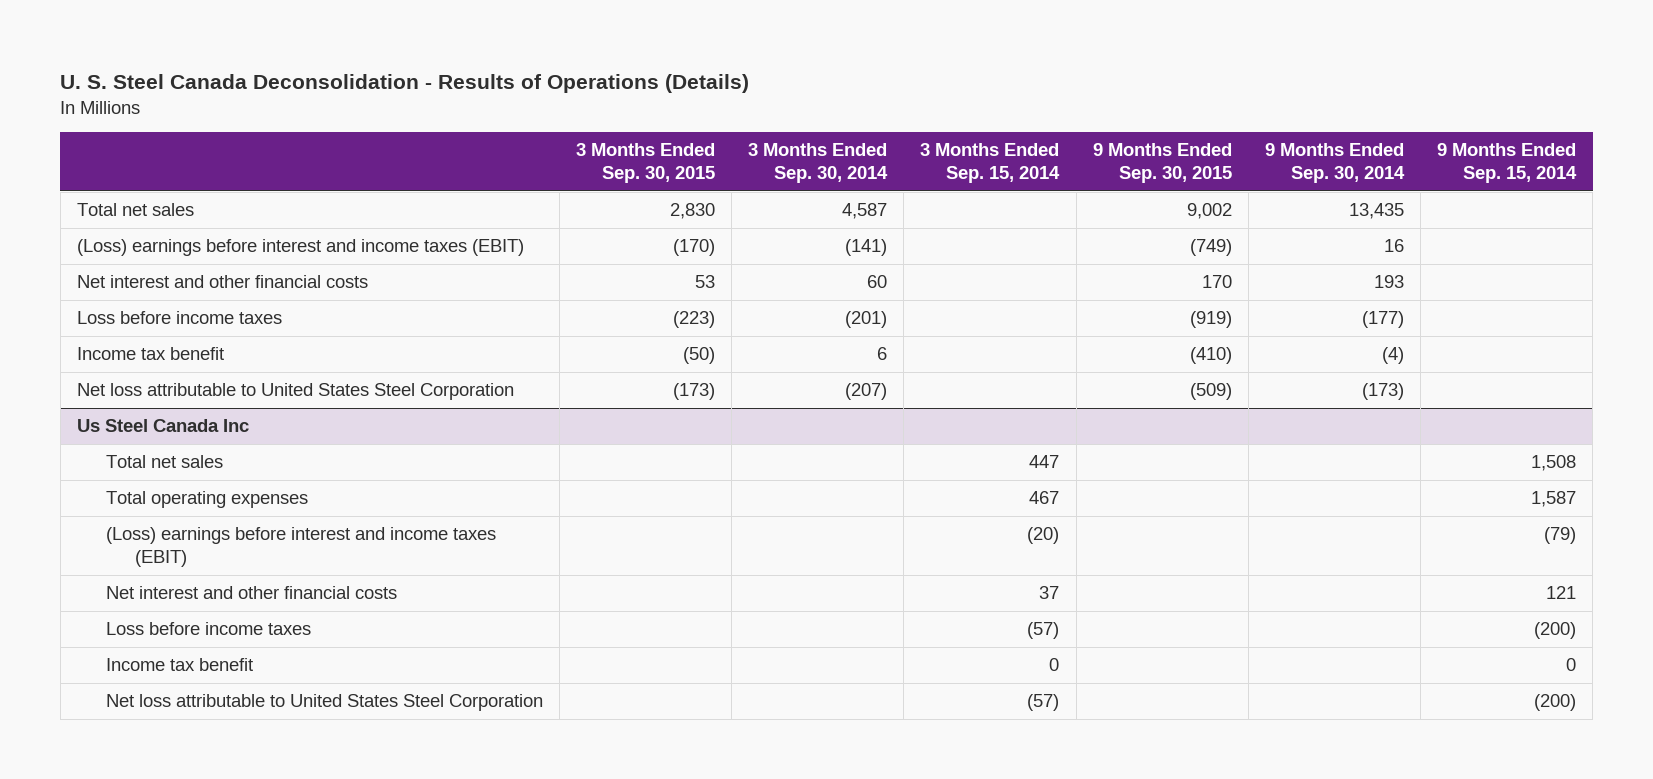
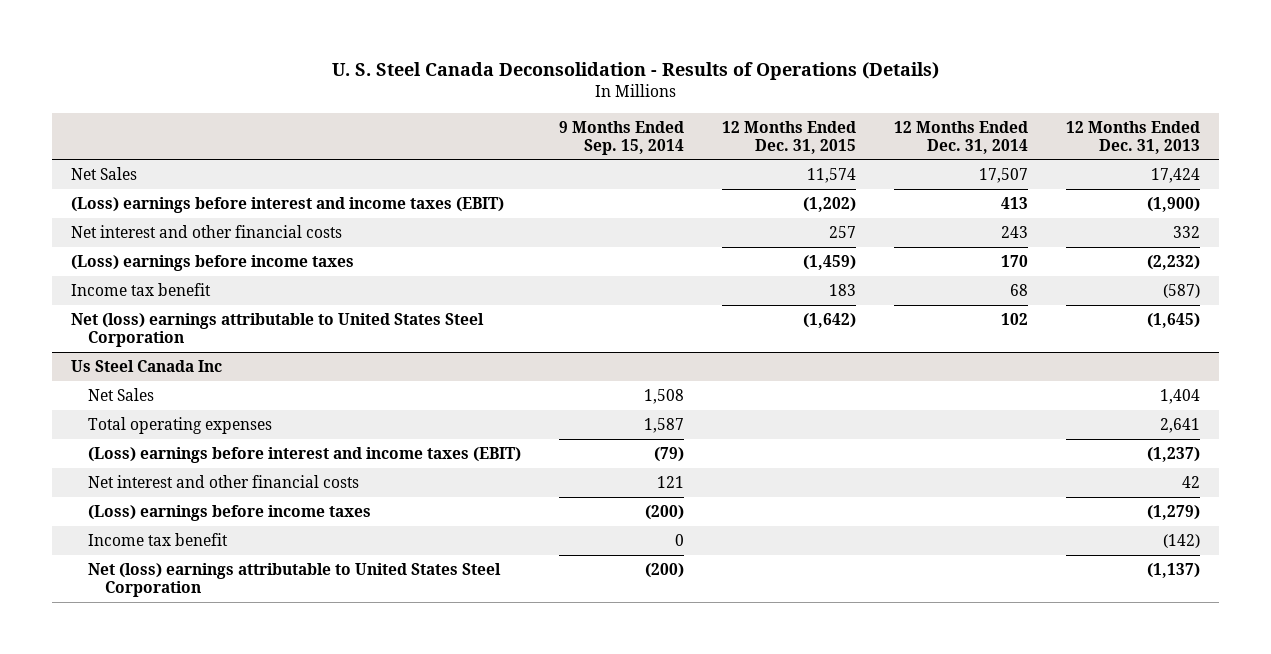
- | 3 Months Ended Sep. 30, 2015 | 3 Months Ended Sep. 30, 2014 | 3 Months Ended Sep. 15, 2014 | 9 Months Ended Sep. 30, 2015 | 9 Months Ended Sep. 30, 2014 | 9 Months Ended Sep. 15, 2014
+ | 9 Months Ended Sep. 15, 2014 | 12 Months Ended Dec. 31, 2015 | 12 Months Ended Dec. 31, 2014 | 12 Months Ended Dec. 31, 2013
- Total net sales | 2,830 | 4,587 | | 9,002 | 13,435 |
+ Net Sales | | 11,574 | 17,507 | 17,424
- Loss before income taxes | (223) | (201) | | (919) | (177) |
+ (Loss) earnings before income taxes | | (1,459) | 170 | (2,232)
- Net loss attributable to United States Steel Corporation | (173) | (207) | | (509) | (173) |
+ Net (loss) earnings attributable to United States Steel Corporation | | (1,642) | 102 | (1,645)
@ Us Steel Canada Inc
- Total net sales | | | 447 | | | 1,508
+ Net Sales | 1,508 | | | 1,404
- Loss before income taxes | | | (57) | | | (200)
+ (Loss) earnings before income taxes | (200) | | | (1,279)
- Net loss attributable to United States Steel Corporation | | | (57) | | | (200)
+ Net (loss) earnings attributable to United States Steel Corporation | (200) | | | (1,137)

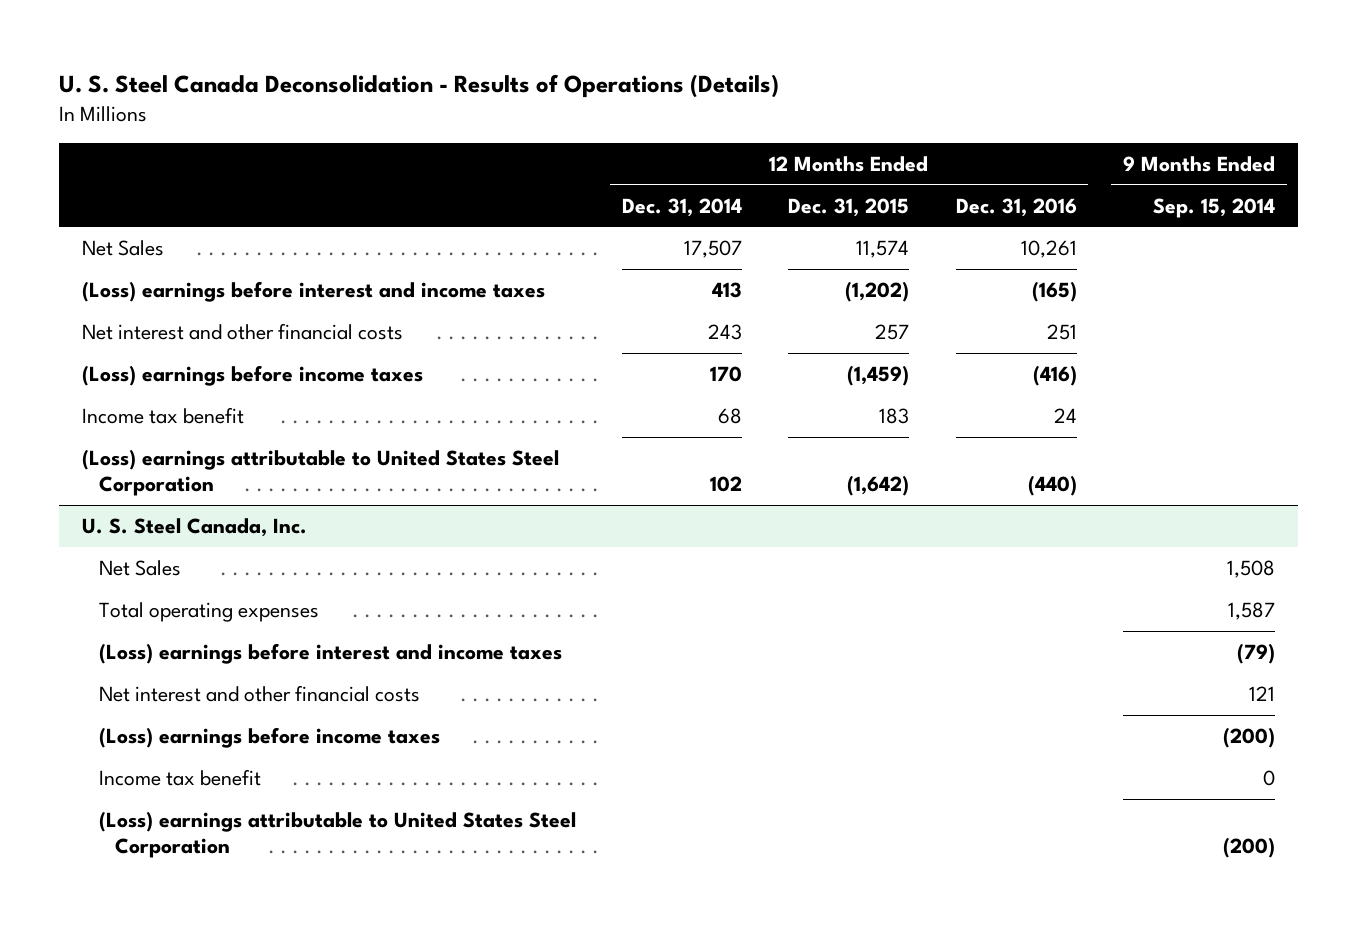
- | 9 Months Ended Sep. 15, 2014 | 12 Months Ended Dec. 31, 2015 | 12 Months Ended Dec. 31, 2014 | 12 Months Ended Dec. 31, 2013
+ | 12 Months Ended Dec. 31, 2014 | 12 Months Ended Dec. 31, 2015 | 12 Months Ended Dec. 31, 2016 | 9 Months Ended Sep. 15, 2014
- (Loss) earnings before interest and income taxes (EBIT) | | (1,202) | 413 | (1,900)
+ (Loss) earnings before interest and income taxes | 413 | (1,202) | (165) |
- Net (loss) earnings attributable to United States Steel Corporation | | (1,642) | 102 | (1,645)
- Us Steel Canada Inc
+ (Loss) earnings attributable to United States Steel Corporation | 102 | (1,642) | (440) |
+ U. S. Steel Canada, Inc.
- (Loss) earnings before interest and income taxes (EBIT) | (79) | | | (1,237)
+ (Loss) earnings before interest and income taxes | | | | (79)
- Net (loss) earnings attributable to United States Steel Corporation | (200) | | | (1,137)
+ (Loss) earnings attributable to United States Steel Corporation | | | | (200)

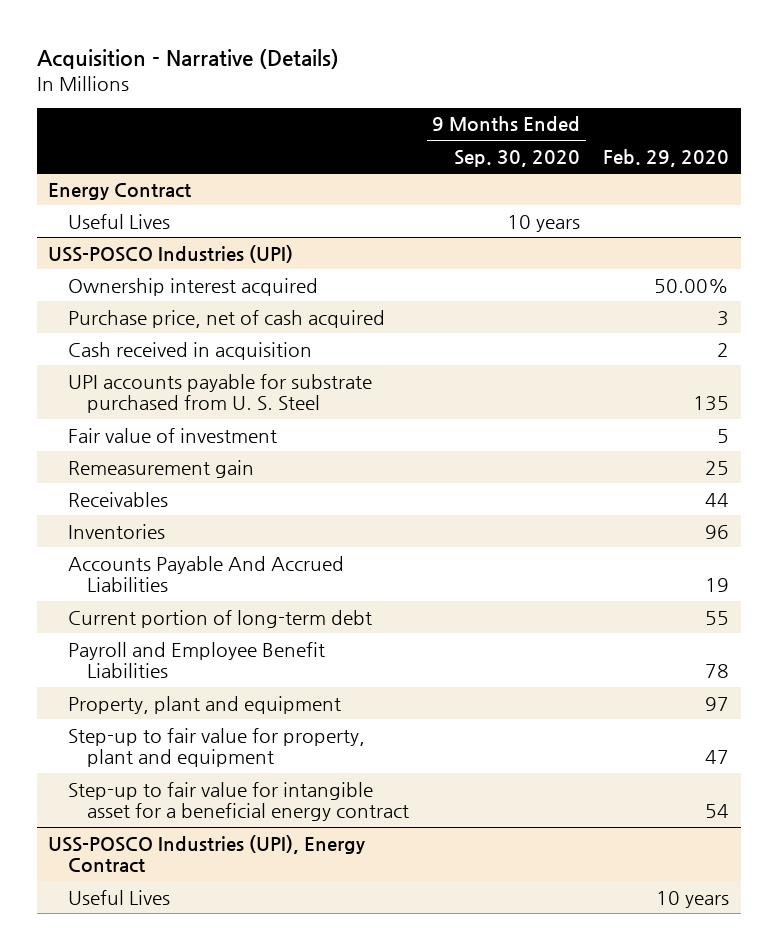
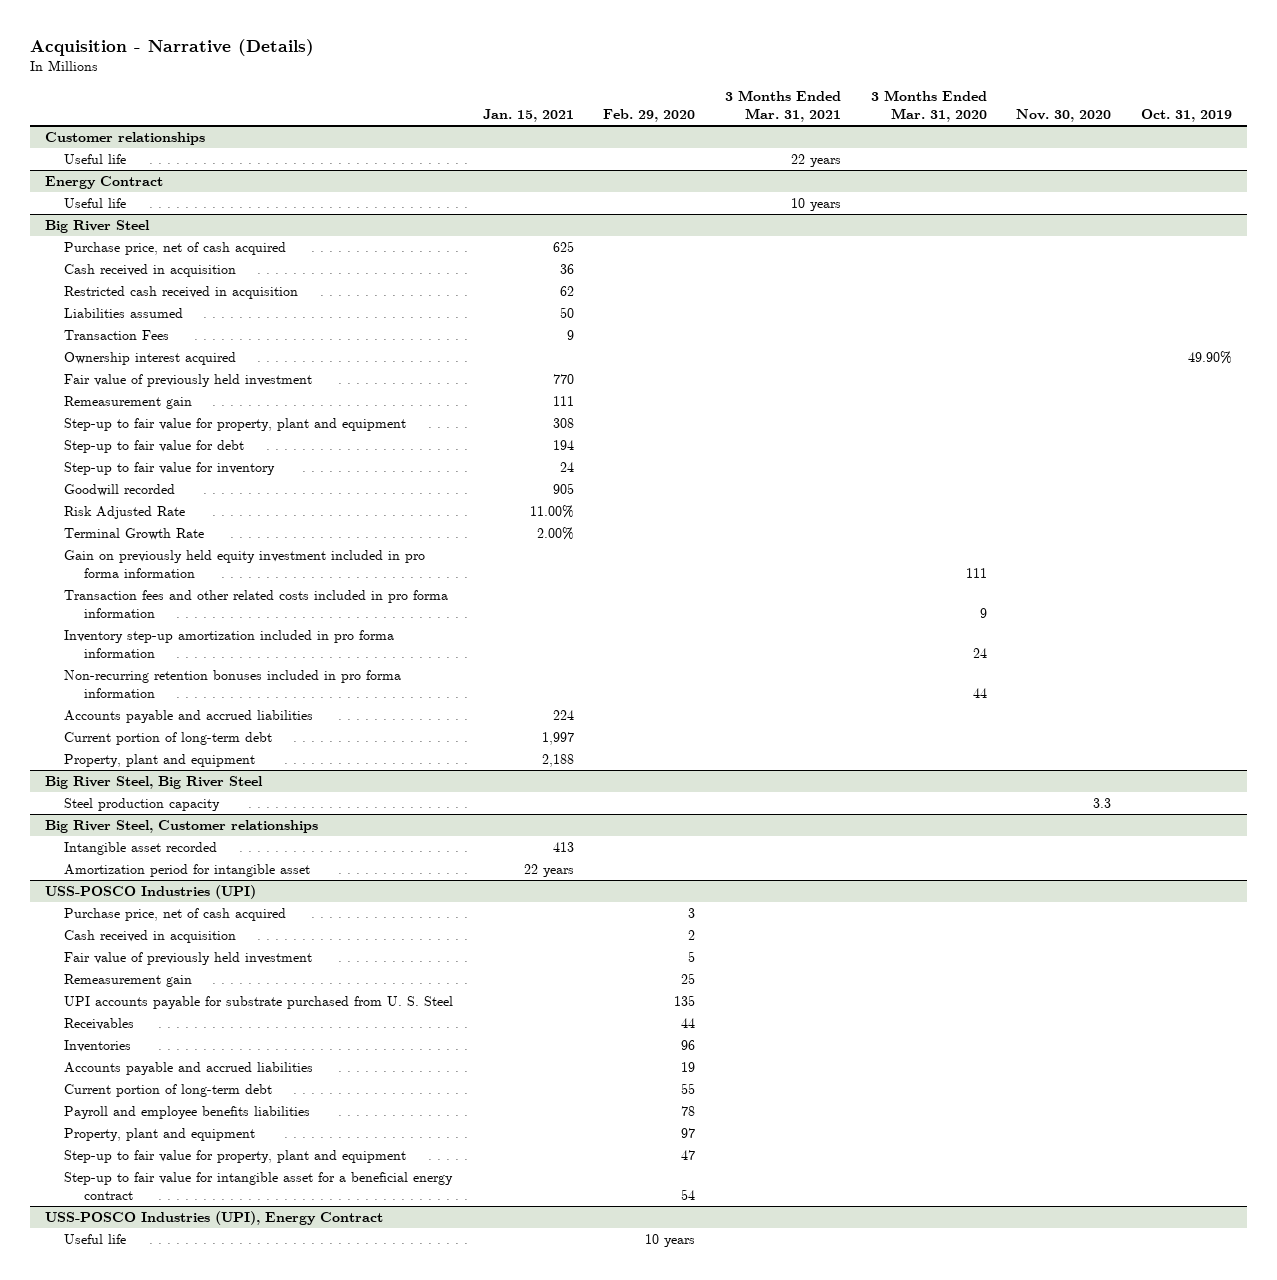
- | 9 Months Ended Sep. 30, 2020 | Feb. 29, 2020
+ | Jan. 15, 2021 | Feb. 29, 2020 | 3 Months Ended Mar. 31, 2021 | 3 Months Ended Mar. 31, 2020 | Nov. 30, 2020 | Oct. 31, 2019
+ Customer relationships
+ Useful life | | | 22 years | | |
@ Energy Contract
- Useful Lives | 10 years |
+ Useful life | | | 10 years | | |
+ Big River Steel
+ Purchase price, net of cash acquired | 625 | | | | |
+ Cash received in acquisition | 36 | | | | |
+ Restricted cash received in acquisition | 62 | | | | |
+ Liabilities assumed | 50 | | | | |
+ Transaction Fees | 9 | | | | |
+ Ownership interest acquired | | | | | | 49.90%
+ Fair value of previously held investment | 770 | | | | |
+ Remeasurement gain | 111 | | | | |
+ Step-up to fair value for property, plant and equipment | 308 | | | | |
+ Step-up to fair value for debt | 194 | | | | |
+ Step-up to fair value for inventory | 24 | | | | |
+ Goodwill recorded | 905 | | | | |
+ Risk Adjusted Rate | 11.00% | | | | |
+ Terminal Growth Rate | 2.00% | | | | |
+ Gain on previously held equity investment included in pro forma information | | | | 111 | |
+ Transaction fees and other related costs included in pro forma information | | | | 9 | |
+ Inventory step-up amortization included in pro forma information | | | | 24 | |
+ Non-recurring retention bonuses included in pro forma information | | | | 44 | |
+ Accounts payable and accrued liabilities | 224 | | | | |
+ Current portion of long-term debt | 1,997 | | | | |
+ Property, plant and equipment | 2,188 | | | | |
+ Big River Steel, Big River Steel
+ Steel production capacity | | | | | 3.3 |
+ Big River Steel, Customer relationships
+ Intangible asset recorded | 413 | | | | |
+ Amortization period for intangible asset | 22 years | | | | |
@ USS-POSCO Industries (UPI)
- Ownership interest acquired | | 50.00%
- Fair value of investment | | 5
+ Fair value of previously held investment | | 5 | | | |
moved down: UPI accounts payable for substrate purchased from U. S. Steel | | 135 | | | |
- Accounts Payable And Accrued Liabilities | | 19
+ Accounts payable and accrued liabilities | | 19 | | | |
- Payroll and Employee Benefit Liabilities | | 78
+ Payroll and employee benefits liabilities | | 78 | | | |
@ USS-POSCO Industries (UPI), Energy Contract
- Useful Lives | | 10 years
+ Useful life | | 10 years | | | |

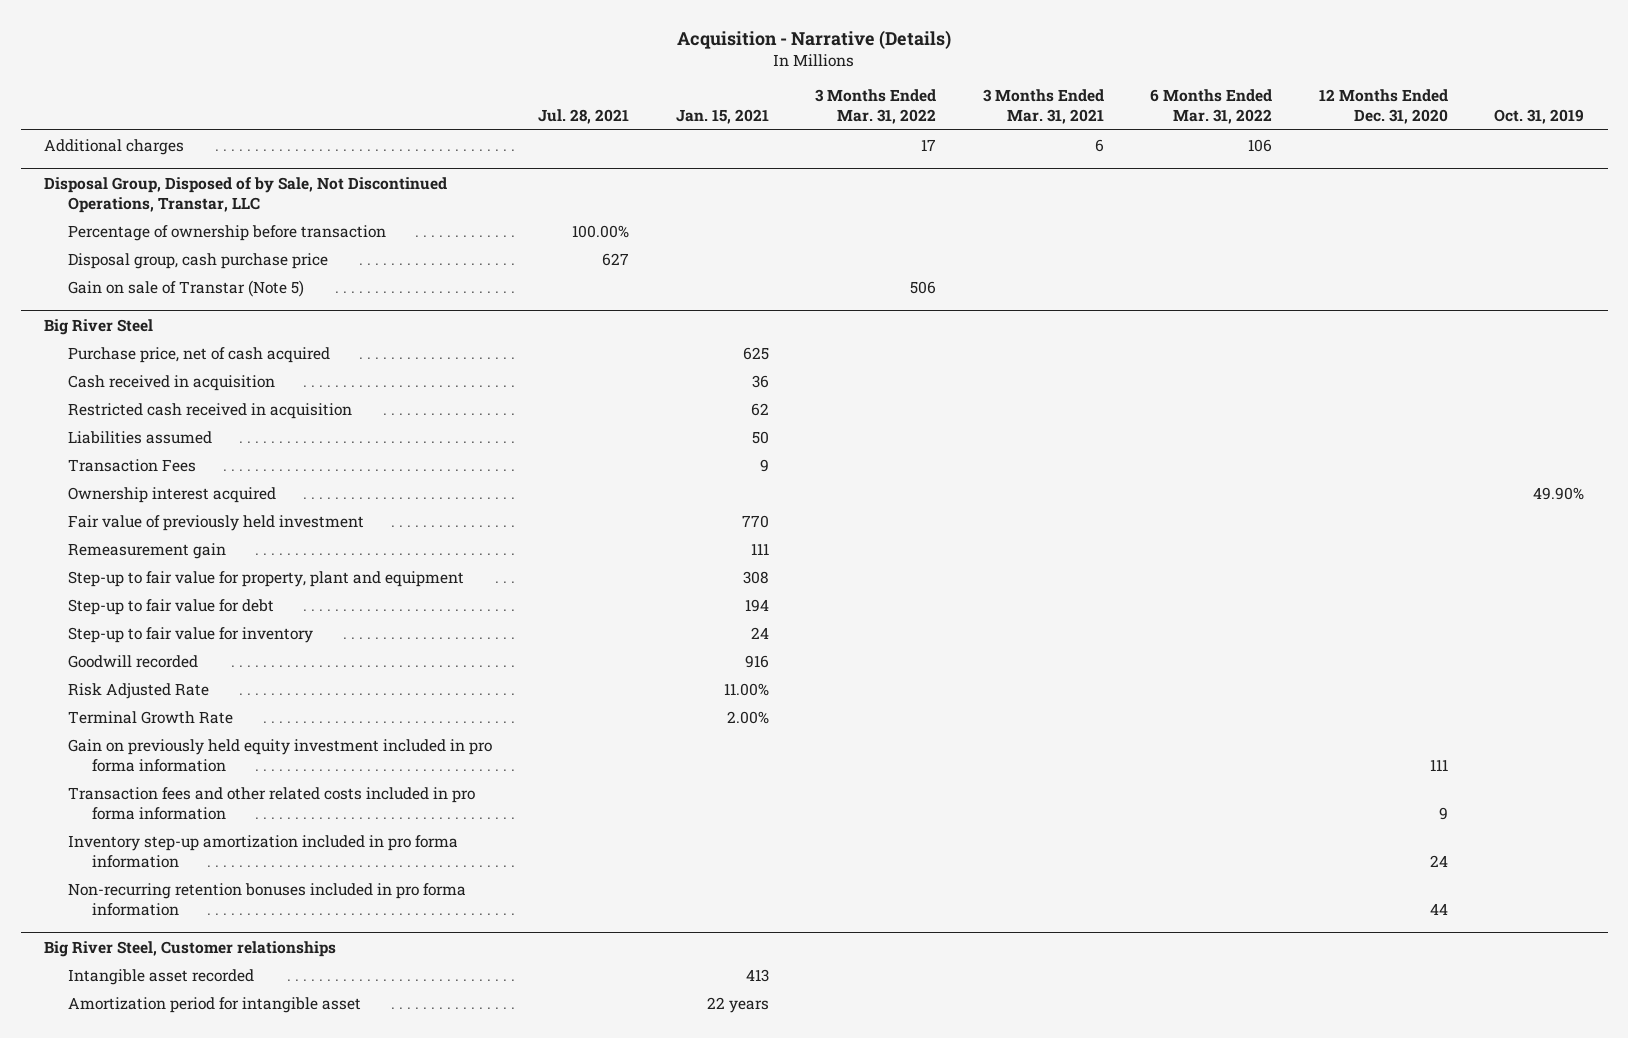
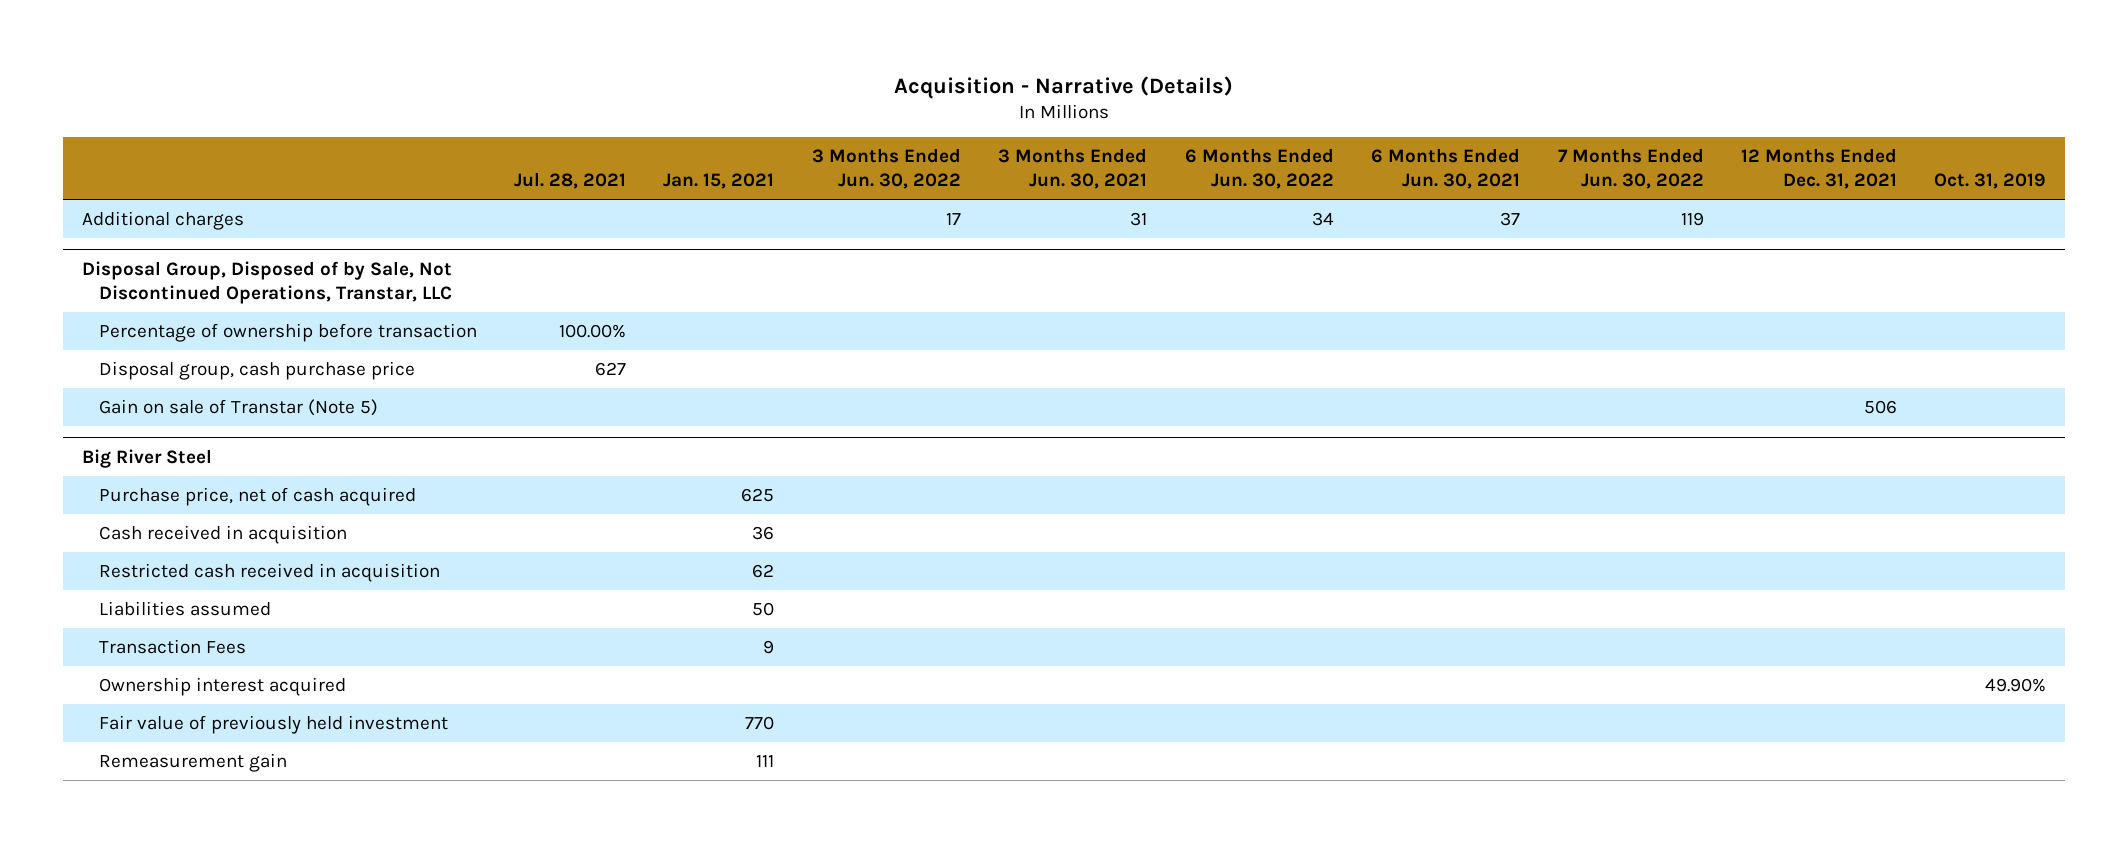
- | Jul. 28, 2021 | Jan. 15, 2021 | 3 Months Ended Mar. 31, 2022 | 3 Months Ended Mar. 31, 2021 | 6 Months Ended Mar. 31, 2022 | 12 Months Ended Dec. 31, 2020 | Oct. 31, 2019
+ | Jul. 28, 2021 | Jan. 15, 2021 | 3 Months Ended Jun. 30, 2022 | 3 Months Ended Jun. 30, 2021 | 6 Months Ended Jun. 30, 2022 | 6 Months Ended Jun. 30, 2021 | 7 Months Ended Jun. 30, 2022 | 12 Months Ended Dec. 31, 2021 | Oct. 31, 2019
@ Big River Steel
- Step-up to fair value for property, plant and equipment | | 308 | | | | |
- Step-up to fair value for debt | | 194 | | | | |
- Step-up to fair value for inventory | | 24 | | | | |
- Goodwill recorded | | 916 | | | | |
- Risk Adjusted Rate | | 11.00% | | | | |
- Terminal Growth Rate | | 2.00% | | | | |
- Gain on previously held equity investment included in pro forma information | | | | | | 111 |
- Transaction fees and other related costs included in pro forma information | | | | | | 9 |
- Inventory step-up amortization included in pro forma information | | | | | | 24 |
- Non-recurring retention bonuses included in pro forma information | | | | | | 44 |
- Big River Steel, Customer relationships
- Intangible asset recorded | | 413 | | | | |
- Amortization period for intangible asset | | 22 years | | | | |

